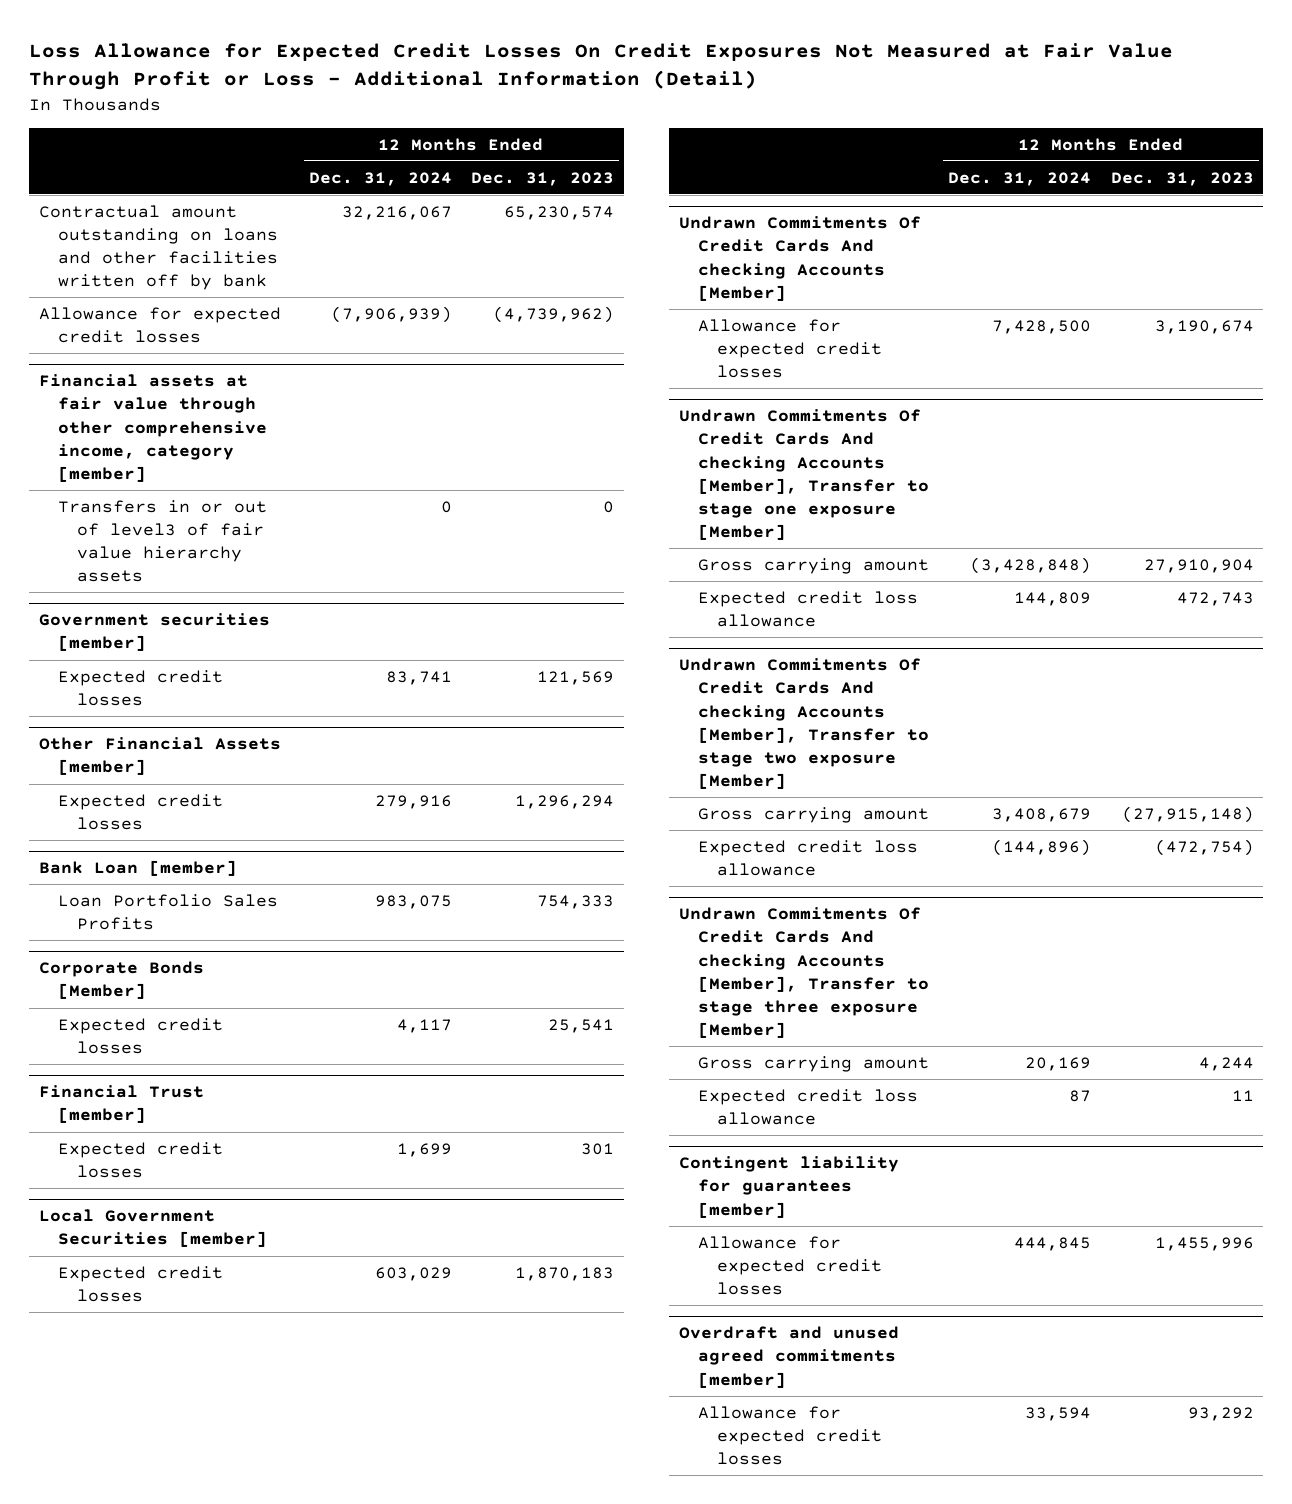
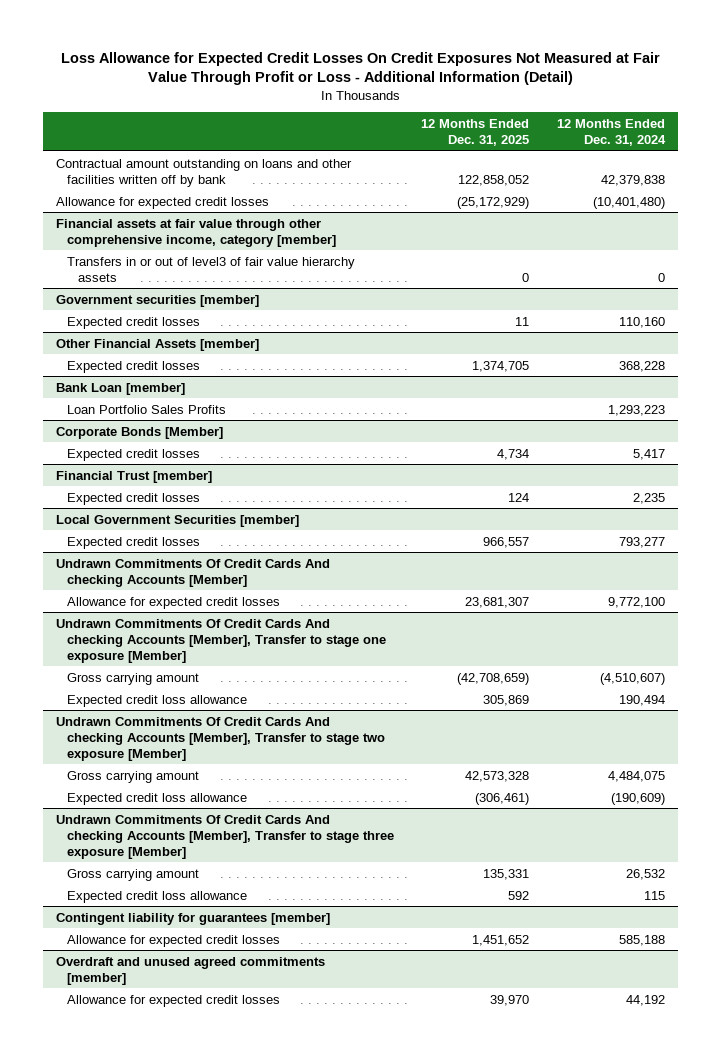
- | 12 Months Ended Dec. 31, 2024 | 12 Months Ended Dec. 31, 2023
+ | 12 Months Ended Dec. 31, 2025 | 12 Months Ended Dec. 31, 2024
- Contractual amount outstanding on loans and other facilities written off by bank | 32,216,067 | 65,230,574
- Allowance for expected credit losses | (7,906,939) | (4,739,962)
+ Contractual amount outstanding on loans and other facilities written off by bank | 122,858,052 | 42,379,838
+ Allowance for expected credit losses | (25,172,929) | (10,401,480)
@ Government securities [member]
- Expected credit losses | 83,741 | 121,569
+ Expected credit losses | 11 | 110,160
@ Other Financial Assets [member]
- Expected credit losses | 279,916 | 1,296,294
+ Expected credit losses | 1,374,705 | 368,228
@ Bank Loan [member]
- Loan Portfolio Sales Profits | 983,075 | 754,333
+ Loan Portfolio Sales Profits | | 1,293,223
@ Corporate Bonds [Member]
- Expected credit losses | 4,117 | 25,541
+ Expected credit losses | 4,734 | 5,417
@ Financial Trust [member]
- Expected credit losses | 1,699 | 301
+ Expected credit losses | 124 | 2,235
@ Local Government Securities [member]
- Expected credit losses | 603,029 | 1,870,183
+ Expected credit losses | 966,557 | 793,277
@ Undrawn Commitments Of Credit Cards And checking Accounts [Member]
- Allowance for expected credit losses | 7,428,500 | 3,190,674
+ Allowance for expected credit losses | 23,681,307 | 9,772,100
@ Undrawn Commitments Of Credit Cards And checking Accounts [Member], Transfer to stage one exposure [Member]
- Gross carrying amount | (3,428,848) | 27,910,904
- Expected credit loss allowance | 144,809 | 472,743
+ Gross carrying amount | (42,708,659) | (4,510,607)
+ Expected credit loss allowance | 305,869 | 190,494
@ Undrawn Commitments Of Credit Cards And checking Accounts [Member], Transfer to stage two exposure [Member]
- Gross carrying amount | 3,408,679 | (27,915,148)
- Expected credit loss allowance | (144,896) | (472,754)
+ Gross carrying amount | 42,573,328 | 4,484,075
+ Expected credit loss allowance | (306,461) | (190,609)
@ Undrawn Commitments Of Credit Cards And checking Accounts [Member], Transfer to stage three exposure [Member]
- Gross carrying amount | 20,169 | 4,244
- Expected credit loss allowance | 87 | 11
+ Gross carrying amount | 135,331 | 26,532
+ Expected credit loss allowance | 592 | 115
@ Contingent liability for guarantees [member]
- Allowance for expected credit losses | 444,845 | 1,455,996
+ Allowance for expected credit losses | 1,451,652 | 585,188
@ Overdraft and unused agreed commitments [member]
- Allowance for expected credit losses | 33,594 | 93,292
+ Allowance for expected credit losses | 39,970 | 44,192

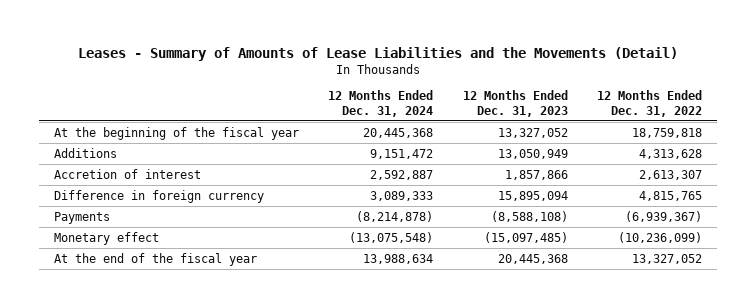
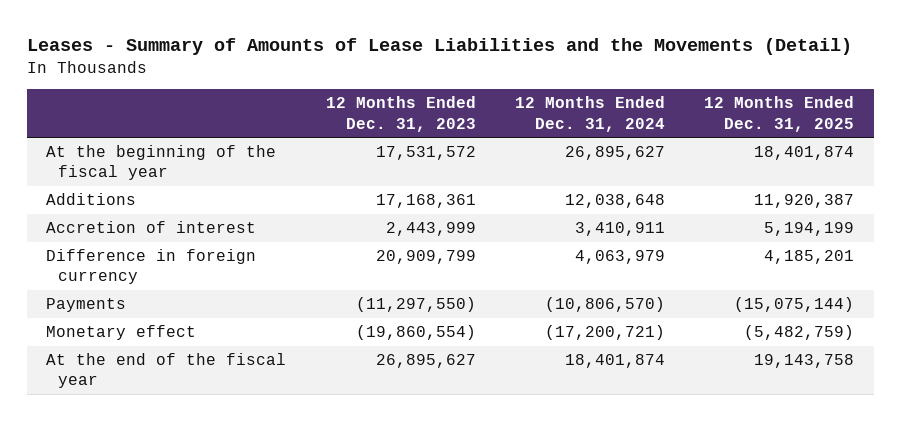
- | 12 Months Ended Dec. 31, 2024 | 12 Months Ended Dec. 31, 2023 | 12 Months Ended Dec. 31, 2022
+ | 12 Months Ended Dec. 31, 2023 | 12 Months Ended Dec. 31, 2024 | 12 Months Ended Dec. 31, 2025
- At the beginning of the fiscal year | 20,445,368 | 13,327,052 | 18,759,818
- Additions | 9,151,472 | 13,050,949 | 4,313,628
- Accretion of interest | 2,592,887 | 1,857,866 | 2,613,307
- Difference in foreign currency | 3,089,333 | 15,895,094 | 4,815,765
- Payments | (8,214,878) | (8,588,108) | (6,939,367)
- Monetary effect | (13,075,548) | (15,097,485) | (10,236,099)
- At the end of the fiscal year | 13,988,634 | 20,445,368 | 13,327,052
+ At the beginning of the fiscal year | 17,531,572 | 26,895,627 | 18,401,874
+ Additions | 17,168,361 | 12,038,648 | 11,920,387
+ Accretion of interest | 2,443,999 | 3,410,911 | 5,194,199
+ Difference in foreign currency | 20,909,799 | 4,063,979 | 4,185,201
+ Payments | (11,297,550) | (10,806,570) | (15,075,144)
+ Monetary effect | (19,860,554) | (17,200,721) | (5,482,759)
+ At the end of the fiscal year | 26,895,627 | 18,401,874 | 19,143,758

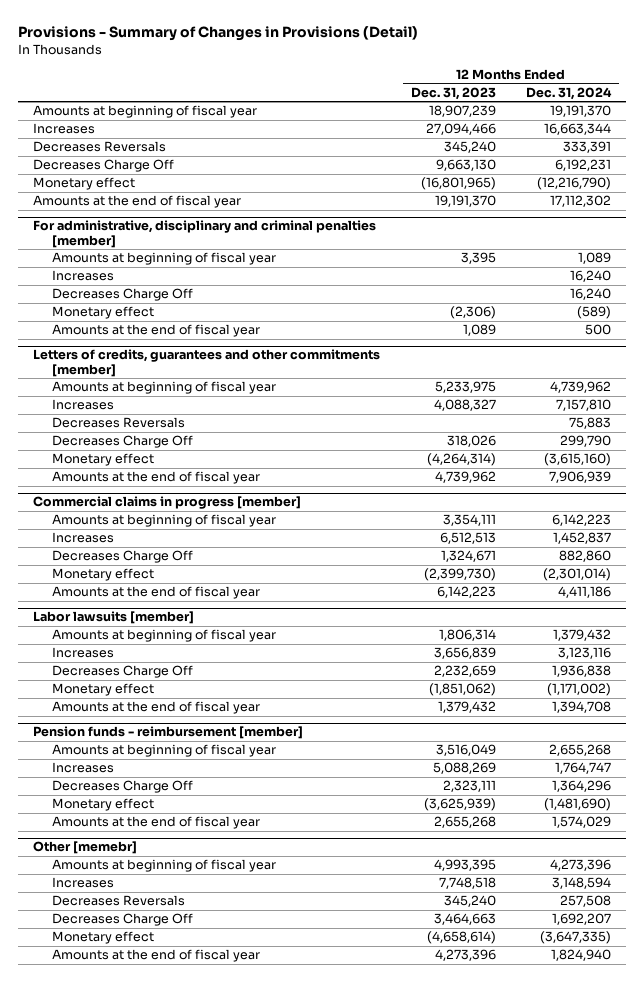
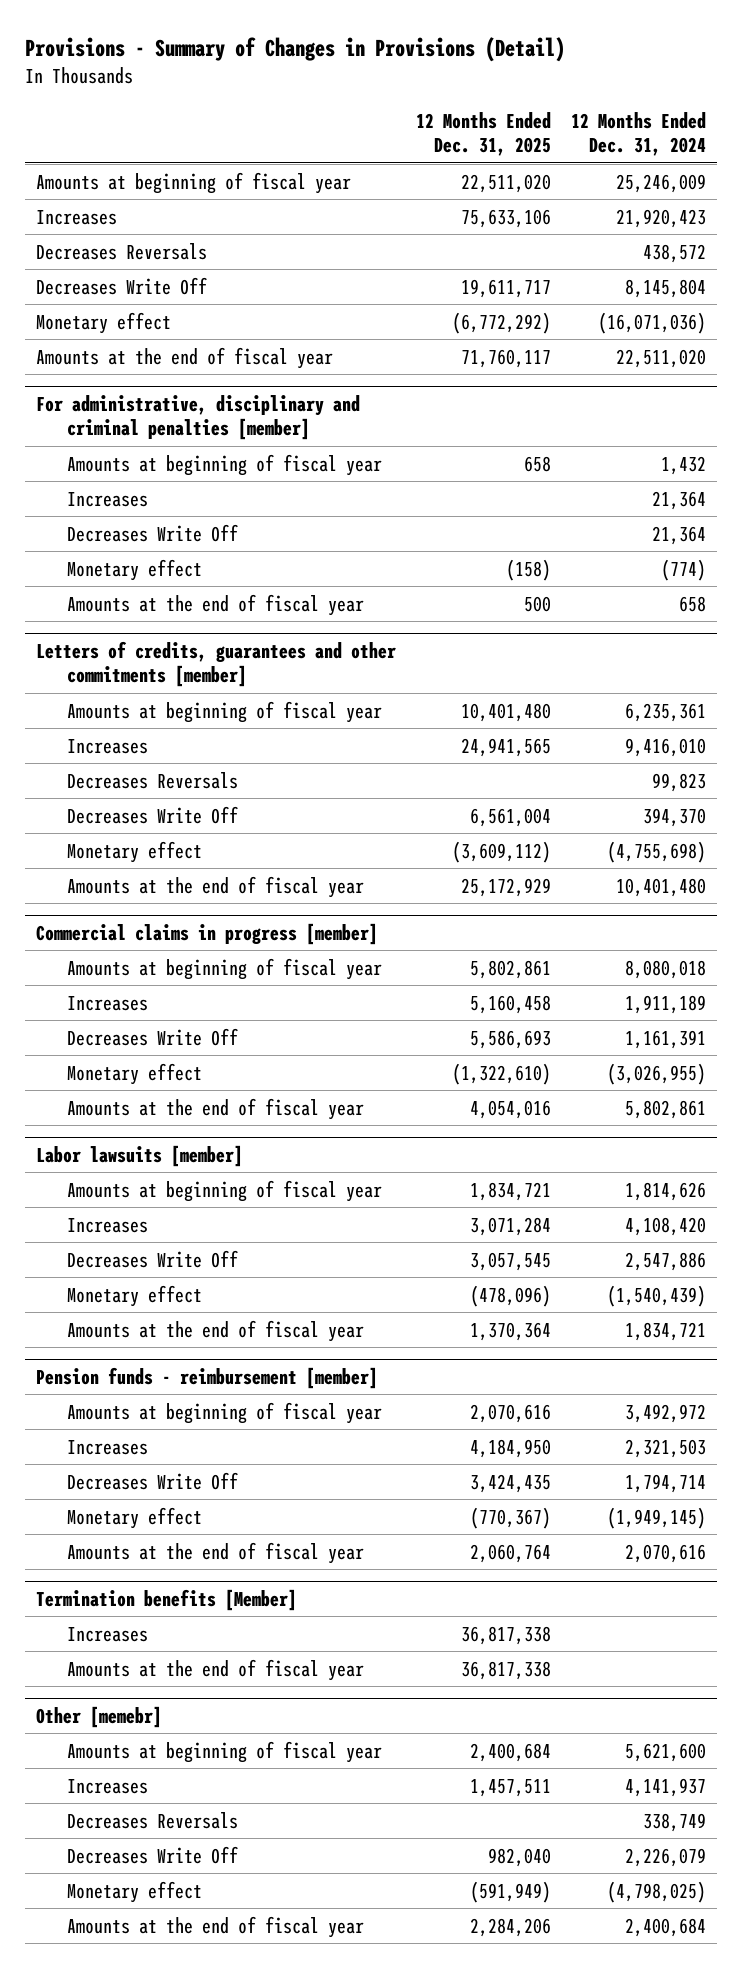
- | 12 Months Ended Dec. 31, 2023 | 12 Months Ended Dec. 31, 2024
+ | 12 Months Ended Dec. 31, 2025 | 12 Months Ended Dec. 31, 2024
- Amounts at beginning of fiscal year | 18,907,239 | 19,191,370
- Increases | 27,094,466 | 16,663,344
- Decreases Reversals | 345,240 | 333,391
- Decreases Charge Off | 9,663,130 | 6,192,231
- Monetary effect | (16,801,965) | (12,216,790)
- Amounts at the end of fiscal year | 19,191,370 | 17,112,302
+ Amounts at beginning of fiscal year | 22,511,020 | 25,246,009
+ Increases | 75,633,106 | 21,920,423
+ Decreases Reversals | | 438,572
+ Decreases Write Off | 19,611,717 | 8,145,804
+ Monetary effect | (6,772,292) | (16,071,036)
+ Amounts at the end of fiscal year | 71,760,117 | 22,511,020
@ For administrative, disciplinary and criminal penalties [member]
- Amounts at beginning of fiscal year | 3,395 | 1,089
- Increases | | 16,240
- Decreases Charge Off | | 16,240
- Monetary effect | (2,306) | (589)
- Amounts at the end of fiscal year | 1,089 | 500
+ Amounts at beginning of fiscal year | 658 | 1,432
+ Increases | | 21,364
+ Decreases Write Off | | 21,364
+ Monetary effect | (158) | (774)
+ Amounts at the end of fiscal year | 500 | 658
@ Letters of credits, guarantees and other commitments [member]
- Amounts at beginning of fiscal year | 5,233,975 | 4,739,962
- Increases | 4,088,327 | 7,157,810
- Decreases Reversals | | 75,883
- Decreases Charge Off | 318,026 | 299,790
- Monetary effect | (4,264,314) | (3,615,160)
- Amounts at the end of fiscal year | 4,739,962 | 7,906,939
+ Amounts at beginning of fiscal year | 10,401,480 | 6,235,361
+ Increases | 24,941,565 | 9,416,010
+ Decreases Reversals | | 99,823
+ Decreases Write Off | 6,561,004 | 394,370
+ Monetary effect | (3,609,112) | (4,755,698)
+ Amounts at the end of fiscal year | 25,172,929 | 10,401,480
@ Commercial claims in progress [member]
- Amounts at beginning of fiscal year | 3,354,111 | 6,142,223
- Increases | 6,512,513 | 1,452,837
- Decreases Charge Off | 1,324,671 | 882,860
- Monetary effect | (2,399,730) | (2,301,014)
- Amounts at the end of fiscal year | 6,142,223 | 4,411,186
+ Amounts at beginning of fiscal year | 5,802,861 | 8,080,018
+ Increases | 5,160,458 | 1,911,189
+ Decreases Write Off | 5,586,693 | 1,161,391
+ Monetary effect | (1,322,610) | (3,026,955)
+ Amounts at the end of fiscal year | 4,054,016 | 5,802,861
@ Labor lawsuits [member]
- Amounts at beginning of fiscal year | 1,806,314 | 1,379,432
- Increases | 3,656,839 | 3,123,116
- Decreases Charge Off | 2,232,659 | 1,936,838
- Monetary effect | (1,851,062) | (1,171,002)
- Amounts at the end of fiscal year | 1,379,432 | 1,394,708
+ Amounts at beginning of fiscal year | 1,834,721 | 1,814,626
+ Increases | 3,071,284 | 4,108,420
+ Decreases Write Off | 3,057,545 | 2,547,886
+ Monetary effect | (478,096) | (1,540,439)
+ Amounts at the end of fiscal year | 1,370,364 | 1,834,721
@ Pension funds - reimbursement [member]
- Amounts at beginning of fiscal year | 3,516,049 | 2,655,268
- Increases | 5,088,269 | 1,764,747
- Decreases Charge Off | 2,323,111 | 1,364,296
- Monetary effect | (3,625,939) | (1,481,690)
- Amounts at the end of fiscal year | 2,655,268 | 1,574,029
+ Amounts at beginning of fiscal year | 2,070,616 | 3,492,972
+ Increases | 4,184,950 | 2,321,503
+ Decreases Write Off | 3,424,435 | 1,794,714
+ Monetary effect | (770,367) | (1,949,145)
+ Amounts at the end of fiscal year | 2,060,764 | 2,070,616
+ Termination benefits [Member]
+ Increases | 36,817,338 |
+ Amounts at the end of fiscal year | 36,817,338 |
@ Other [memebr]
- Amounts at beginning of fiscal year | 4,993,395 | 4,273,396
- Increases | 7,748,518 | 3,148,594
- Decreases Reversals | 345,240 | 257,508
- Decreases Charge Off | 3,464,663 | 1,692,207
- Monetary effect | (4,658,614) | (3,647,335)
- Amounts at the end of fiscal year | 4,273,396 | 1,824,940
+ Amounts at beginning of fiscal year | 2,400,684 | 5,621,600
+ Increases | 1,457,511 | 4,141,937
+ Decreases Reversals | | 338,749
+ Decreases Write Off | 982,040 | 2,226,079
+ Monetary effect | (591,949) | (4,798,025)
+ Amounts at the end of fiscal year | 2,284,206 | 2,400,684

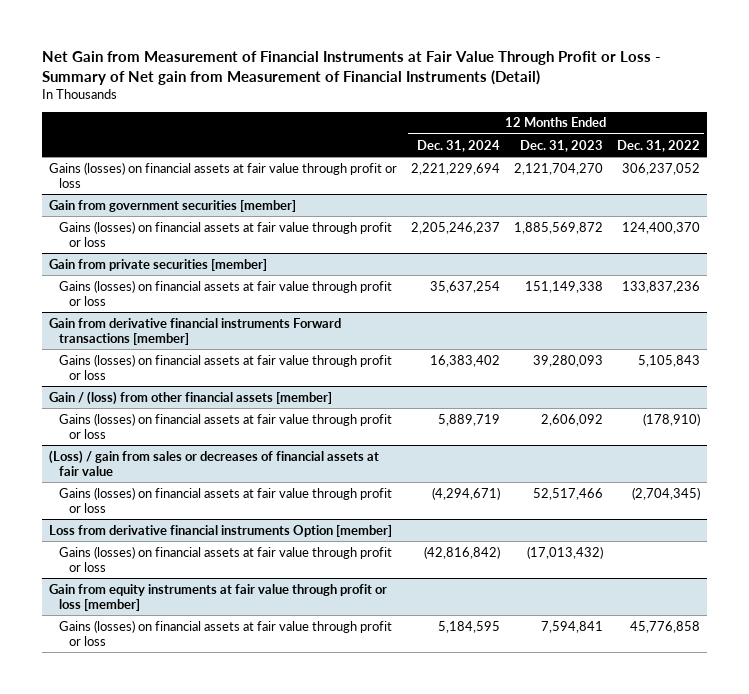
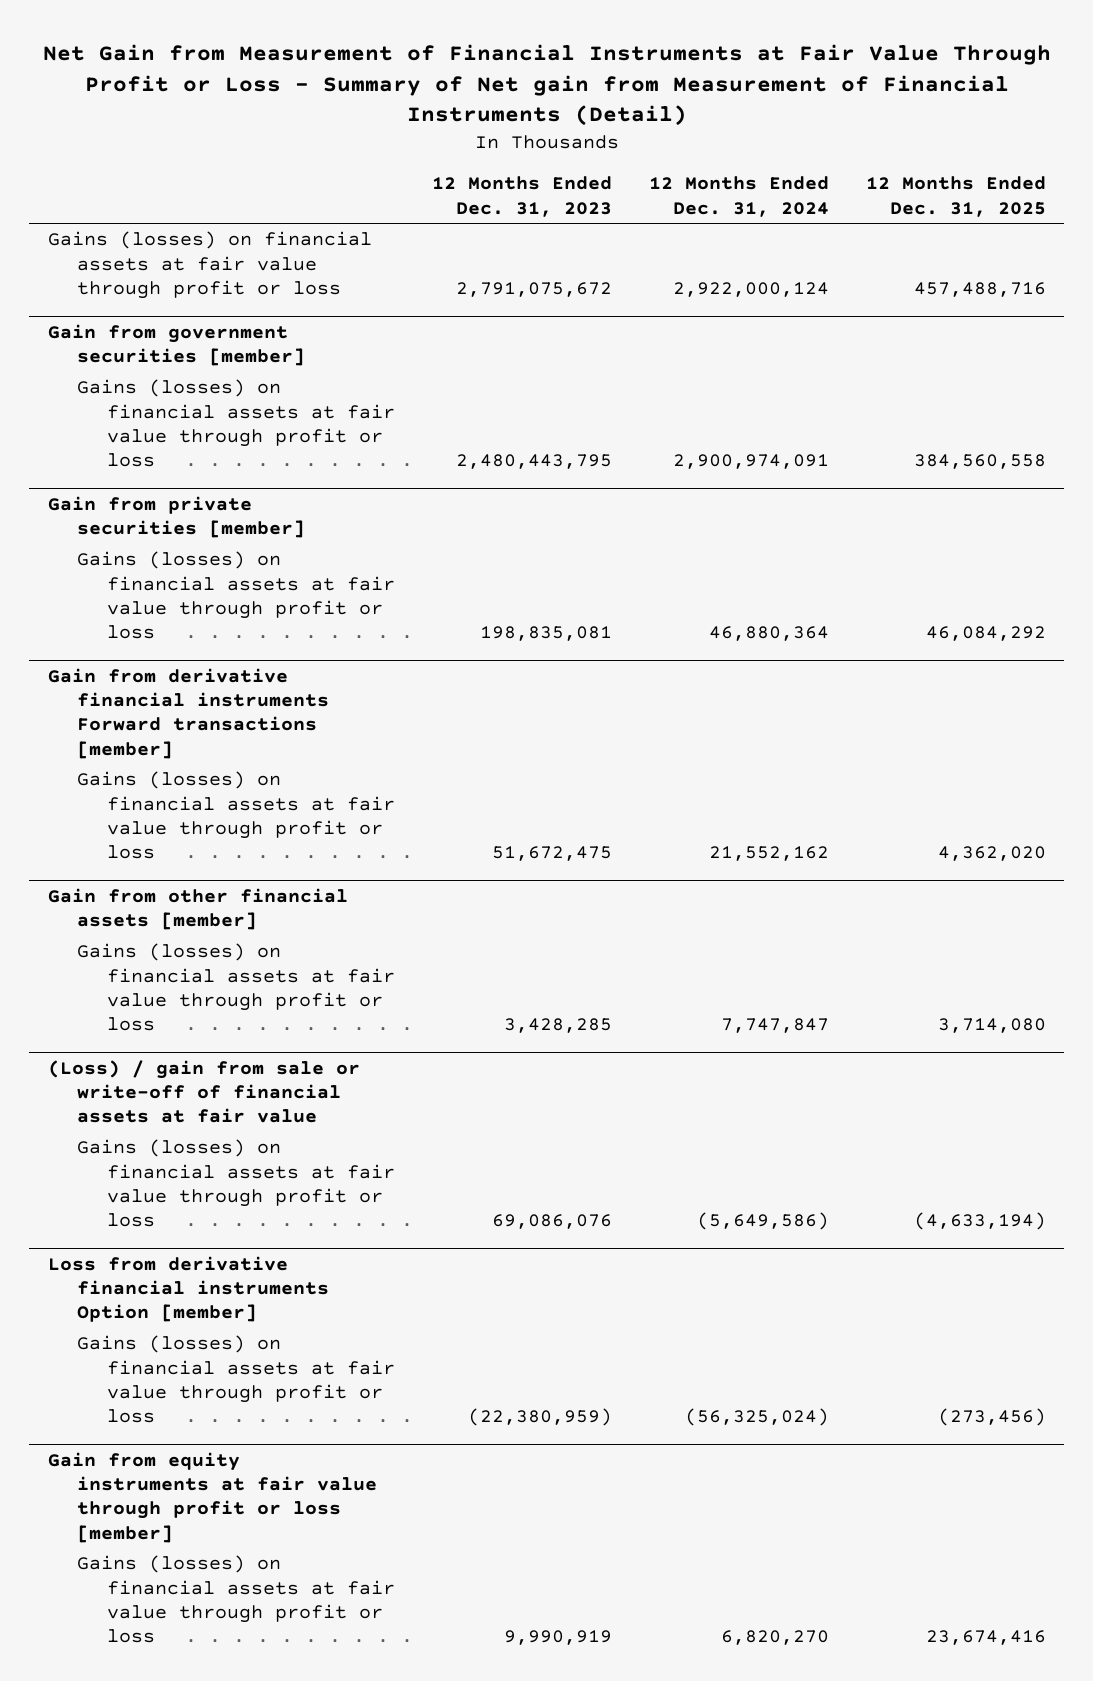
- | 12 Months Ended Dec. 31, 2024 | 12 Months Ended Dec. 31, 2023 | 12 Months Ended Dec. 31, 2022
+ | 12 Months Ended Dec. 31, 2023 | 12 Months Ended Dec. 31, 2024 | 12 Months Ended Dec. 31, 2025
- Gains (losses) on financial assets at fair value through profit or loss | 2,221,229,694 | 2,121,704,270 | 306,237,052
+ Gains (losses) on financial assets at fair value through profit or loss | 2,791,075,672 | 2,922,000,124 | 457,488,716
@ Gain from government securities [member]
- Gains (losses) on financial assets at fair value through profit or loss | 2,205,246,237 | 1,885,569,872 | 124,400,370
+ Gains (losses) on financial assets at fair value through profit or loss | 2,480,443,795 | 2,900,974,091 | 384,560,558
@ Gain from private securities [member]
- Gains (losses) on financial assets at fair value through profit or loss | 35,637,254 | 151,149,338 | 133,837,236
+ Gains (losses) on financial assets at fair value through profit or loss | 198,835,081 | 46,880,364 | 46,084,292
@ Gain from derivative financial instruments Forward transactions [member]
- Gains (losses) on financial assets at fair value through profit or loss | 16,383,402 | 39,280,093 | 5,105,843
- Gain / (loss) from other financial assets [member]
- Gains (losses) on financial assets at fair value through profit or loss | 5,889,719 | 2,606,092 | (178,910)
- (Loss) / gain from sales or decreases of financial assets at fair value
- Gains (losses) on financial assets at fair value through profit or loss | (4,294,671) | 52,517,466 | (2,704,345)
@ Gain from derivative financial instruments Forward transactions [member]
+ Gains (losses) on financial assets at fair value through profit or loss | 51,672,475 | 21,552,162 | 4,362,020
+ Gain from other financial assets [member]
+ Gains (losses) on financial assets at fair value through profit or loss | 3,428,285 | 7,747,847 | 3,714,080
+ (Loss) / gain from sale or write-off of financial assets at fair value
+ Gains (losses) on financial assets at fair value through profit or loss | 69,086,076 | (5,649,586) | (4,633,194)
@ Loss from derivative financial instruments Option [member]
- Gains (losses) on financial assets at fair value through profit or loss | (42,816,842) | (17,013,432) |
+ Gains (losses) on financial assets at fair value through profit or loss | (22,380,959) | (56,325,024) | (273,456)
@ Gain from equity instruments at fair value through profit or loss [member]
- Gains (losses) on financial assets at fair value through profit or loss | 5,184,595 | 7,594,841 | 45,776,858
+ Gains (losses) on financial assets at fair value through profit or loss | 9,990,919 | 6,820,270 | 23,674,416

